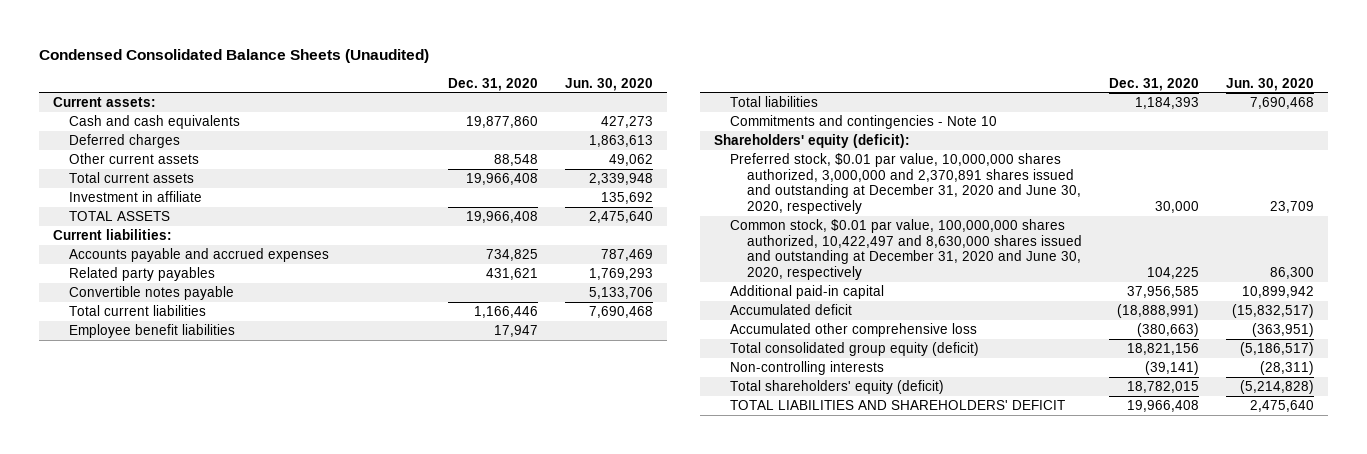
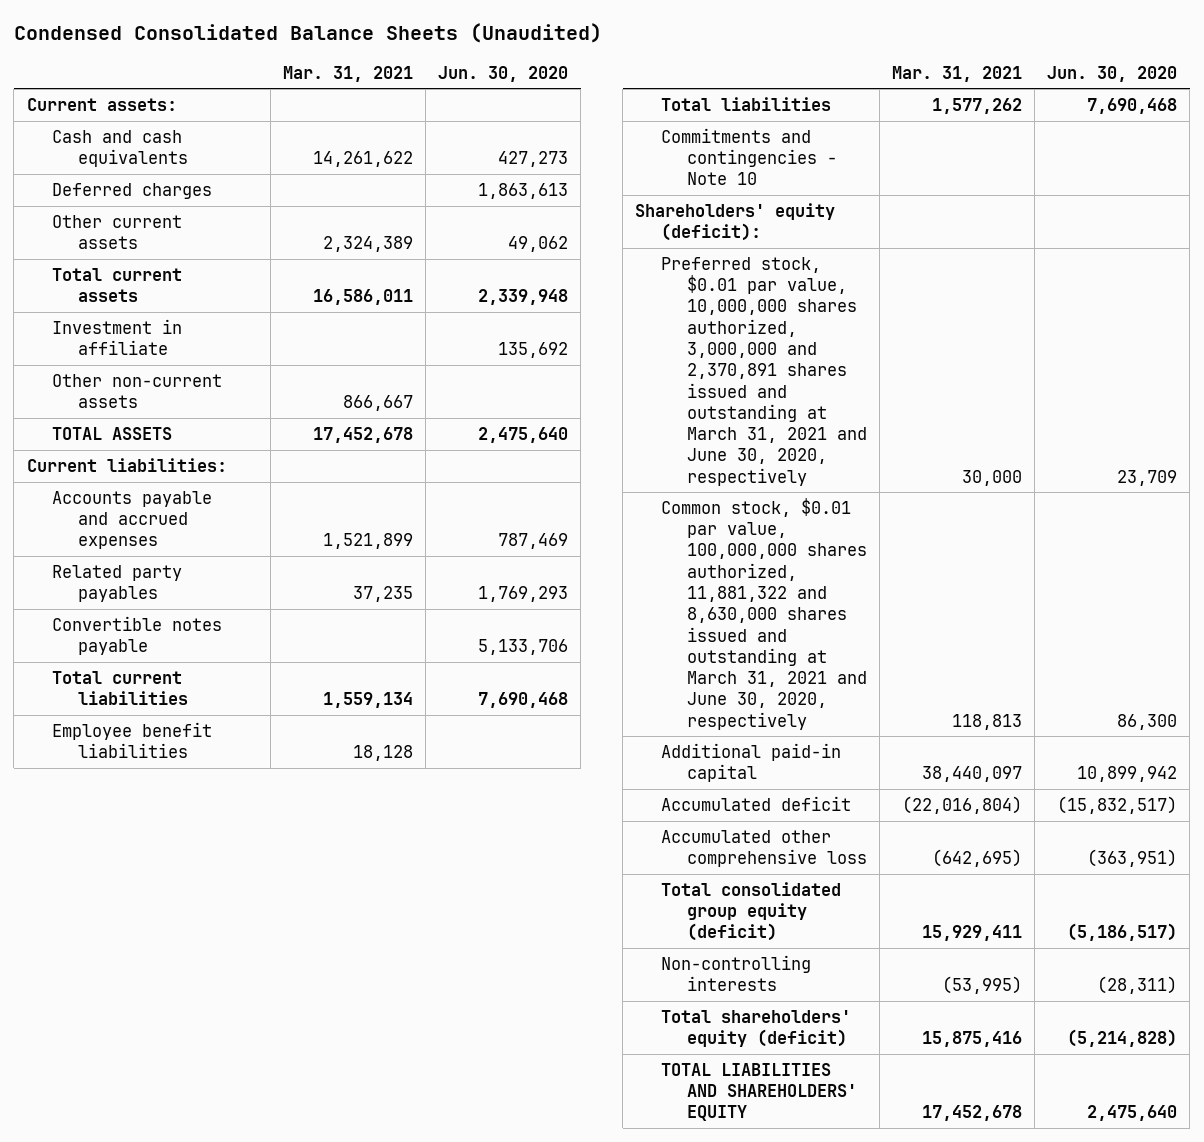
- | Dec. 31, 2020 | Jun. 30, 2020
+ | Mar. 31, 2021 | Jun. 30, 2020
+ Other non-current assets | 866,667 |
- Preferred stock, $0.01 par value, 10,000,000 shares authorized, 3,000,000 and 2,370,891 shares issued and outstanding at December 31, 2020 and June 30, 2020, respectively | 30,000 | 23,709
- Common stock, $0.01 par value, 100,000,000 shares authorized, 10,422,497 and 8,630,000 shares issued and outstanding at December 31, 2020 and June 30, 2020, respectively | 104,225 | 86,300
+ Preferred stock, $0.01 par value, 10,000,000 shares authorized, 3,000,000 and 2,370,891 shares issued and outstanding at March 31, 2021 and June 30, 2020, respectively | 30,000 | 23,709
+ Common stock, $0.01 par value, 100,000,000 shares authorized, 11,881,322 and 8,630,000 shares issued and outstanding at March 31, 2021 and June 30, 2020, respectively | 118,813 | 86,300
- TOTAL LIABILITIES AND SHAREHOLDERS' DEFICIT | 19,966,408 | 2,475,640
+ TOTAL LIABILITIES AND SHAREHOLDERS' EQUITY | 17,452,678 | 2,475,640

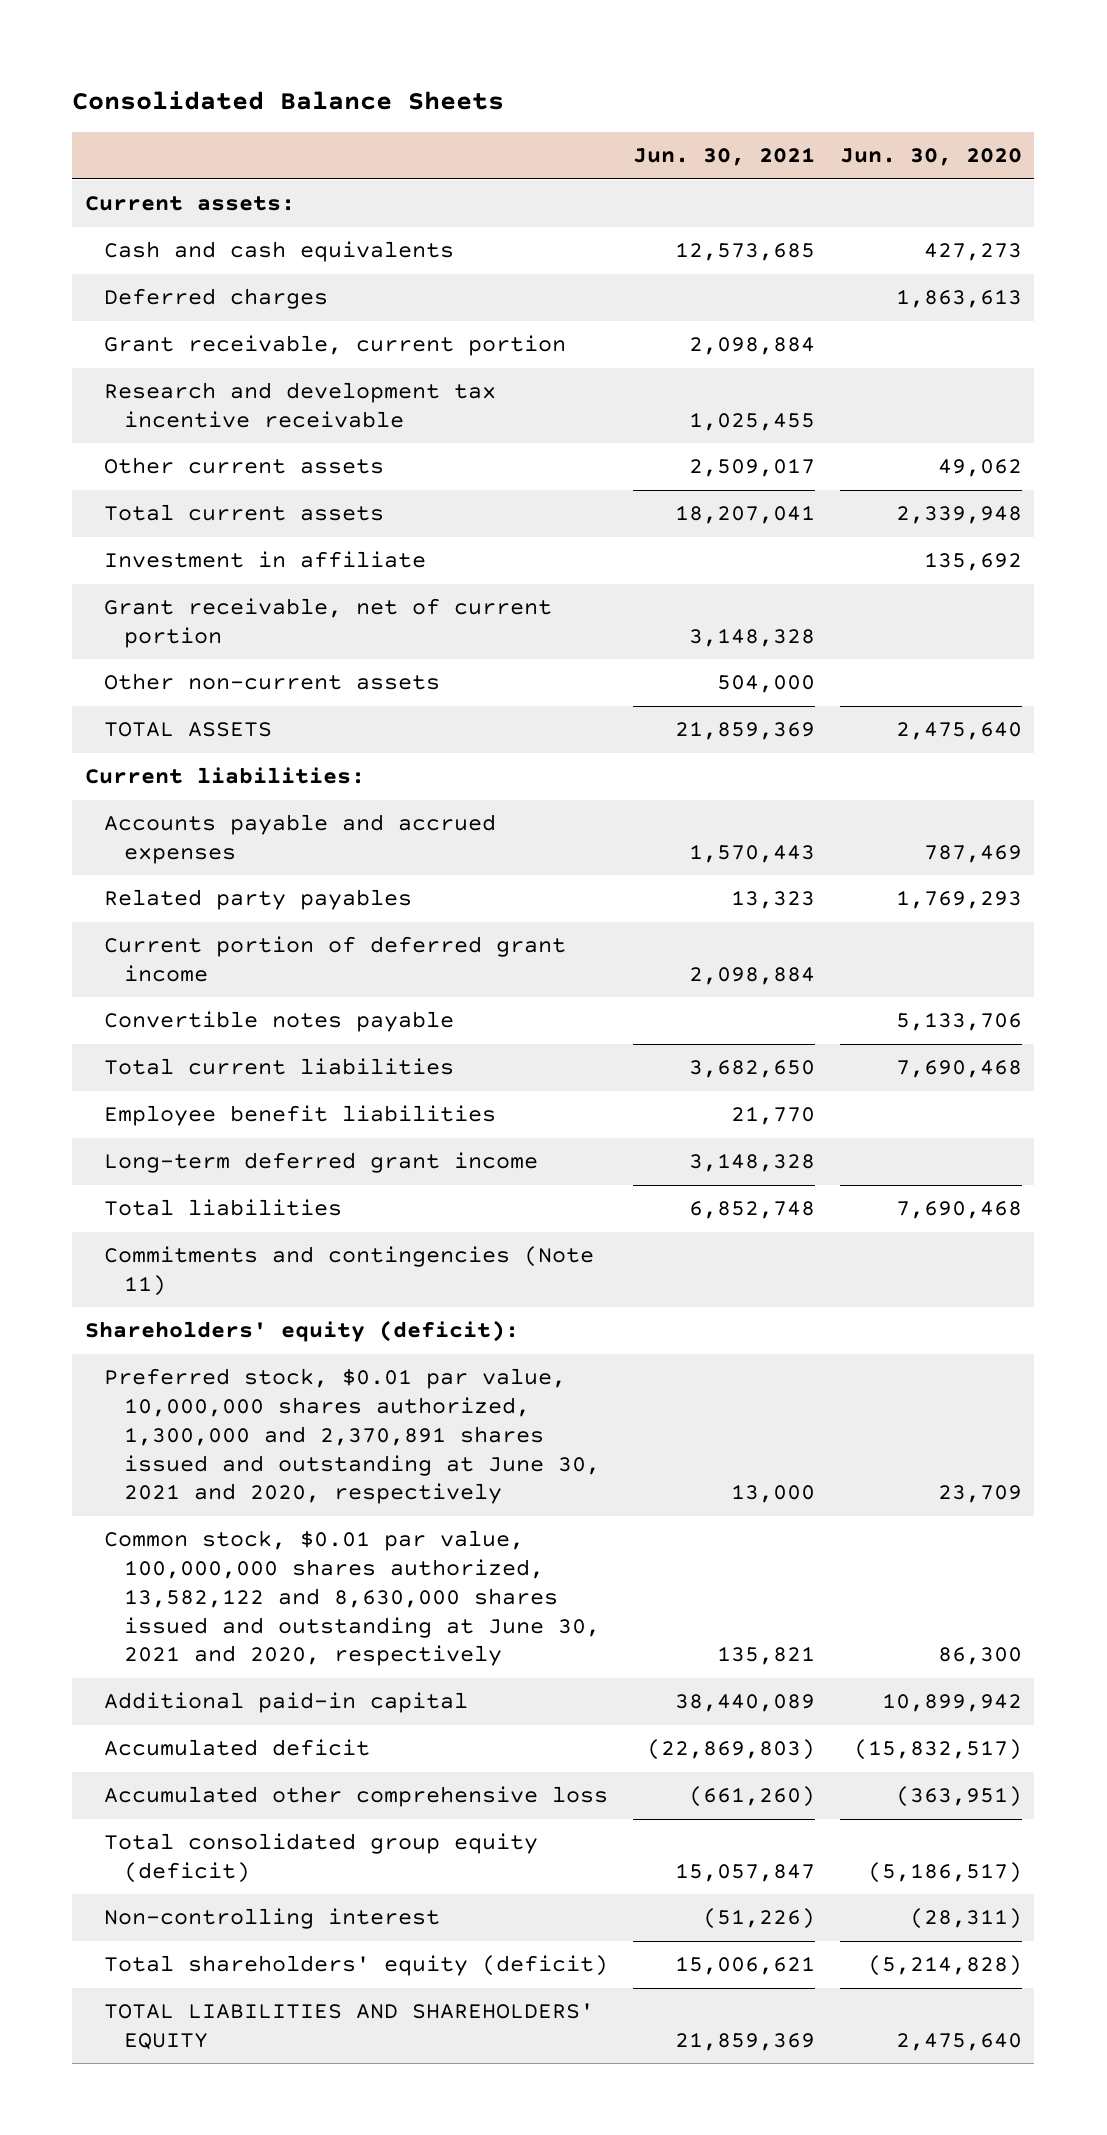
- Condensed Consolidated Balance Sheets (Unaudited)
+ Consolidated Balance Sheets
- | Mar. 31, 2021 | Jun. 30, 2020
+ | Jun. 30, 2021 | Jun. 30, 2020
+ Grant receivable, current portion | 2,098,884 |
+ Research and development tax incentive receivable | 1,025,455 |
+ Grant receivable, net of current portion | 3,148,328 |
+ Current portion of deferred grant income | 2,098,884 |
+ Long-term deferred grant income | 3,148,328 |
- Commitments and contingencies - Note 10
+ Commitments and contingencies (Note 11)
- Preferred stock, $0.01 par value, 10,000,000 shares authorized, 3,000,000 and 2,370,891 shares issued and outstanding at March 31, 2021 and June 30, 2020, respectively | 30,000 | 23,709
- Common stock, $0.01 par value, 100,000,000 shares authorized, 11,881,322 and 8,630,000 shares issued and outstanding at March 31, 2021 and June 30, 2020, respectively | 118,813 | 86,300
+ Preferred stock, $0.01 par value, 10,000,000 shares authorized, 1,300,000 and 2,370,891 shares issued and outstanding at June 30, 2021 and 2020, respectively | 13,000 | 23,709
+ Common stock, $0.01 par value, 100,000,000 shares authorized, 13,582,122 and 8,630,000 shares issued and outstanding at June 30, 2021 and 2020, respectively | 135,821 | 86,300
- Non-controlling interests | (53,995) | (28,311)
+ Non-controlling interest | (51,226) | (28,311)

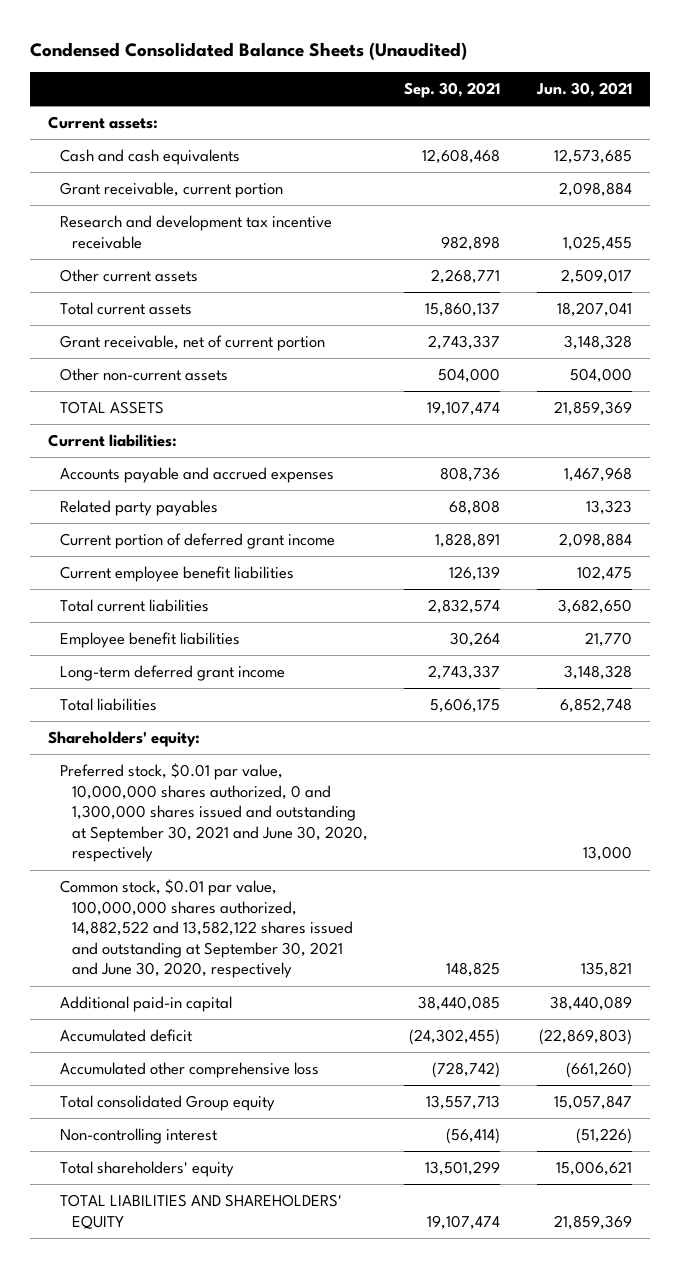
- Consolidated Balance Sheets
+ Condensed Consolidated Balance Sheets (Unaudited)
- | Jun. 30, 2021 | Jun. 30, 2020
+ | Sep. 30, 2021 | Jun. 30, 2021
- Deferred charges | | 1,863,613
- Investment in affiliate | | 135,692
- Accounts payable and accrued expenses | 1,570,443 | 787,469
+ Accounts payable and accrued expenses | 808,736 | 1,467,968
- Convertible notes payable | | 5,133,706
+ Current employee benefit liabilities | 126,139 | 102,475
- Commitments and contingencies (Note 11)
- Shareholders' equity (deficit):
- Preferred stock, $0.01 par value, 10,000,000 shares authorized, 1,300,000 and 2,370,891 shares issued and outstanding at June 30, 2021 and 2020, respectively | 13,000 | 23,709
- Common stock, $0.01 par value, 100,000,000 shares authorized, 13,582,122 and 8,630,000 shares issued and outstanding at June 30, 2021 and 2020, respectively | 135,821 | 86,300
+ Shareholders' equity:
+ Preferred stock, $0.01 par value, 10,000,000 shares authorized, 0 and 1,300,000 shares issued and outstanding at September 30, 2021 and June 30, 2020, respectively | | 13,000
+ Common stock, $0.01 par value, 100,000,000 shares authorized, 14,882,522 and 13,582,122 shares issued and outstanding at September 30, 2021 and June 30, 2020, respectively | 148,825 | 135,821
- Total consolidated group equity (deficit) | 15,057,847 | (5,186,517)
+ Total consolidated Group equity | 13,557,713 | 15,057,847
- Total shareholders' equity (deficit) | 15,006,621 | (5,214,828)
+ Total shareholders' equity | 13,501,299 | 15,006,621

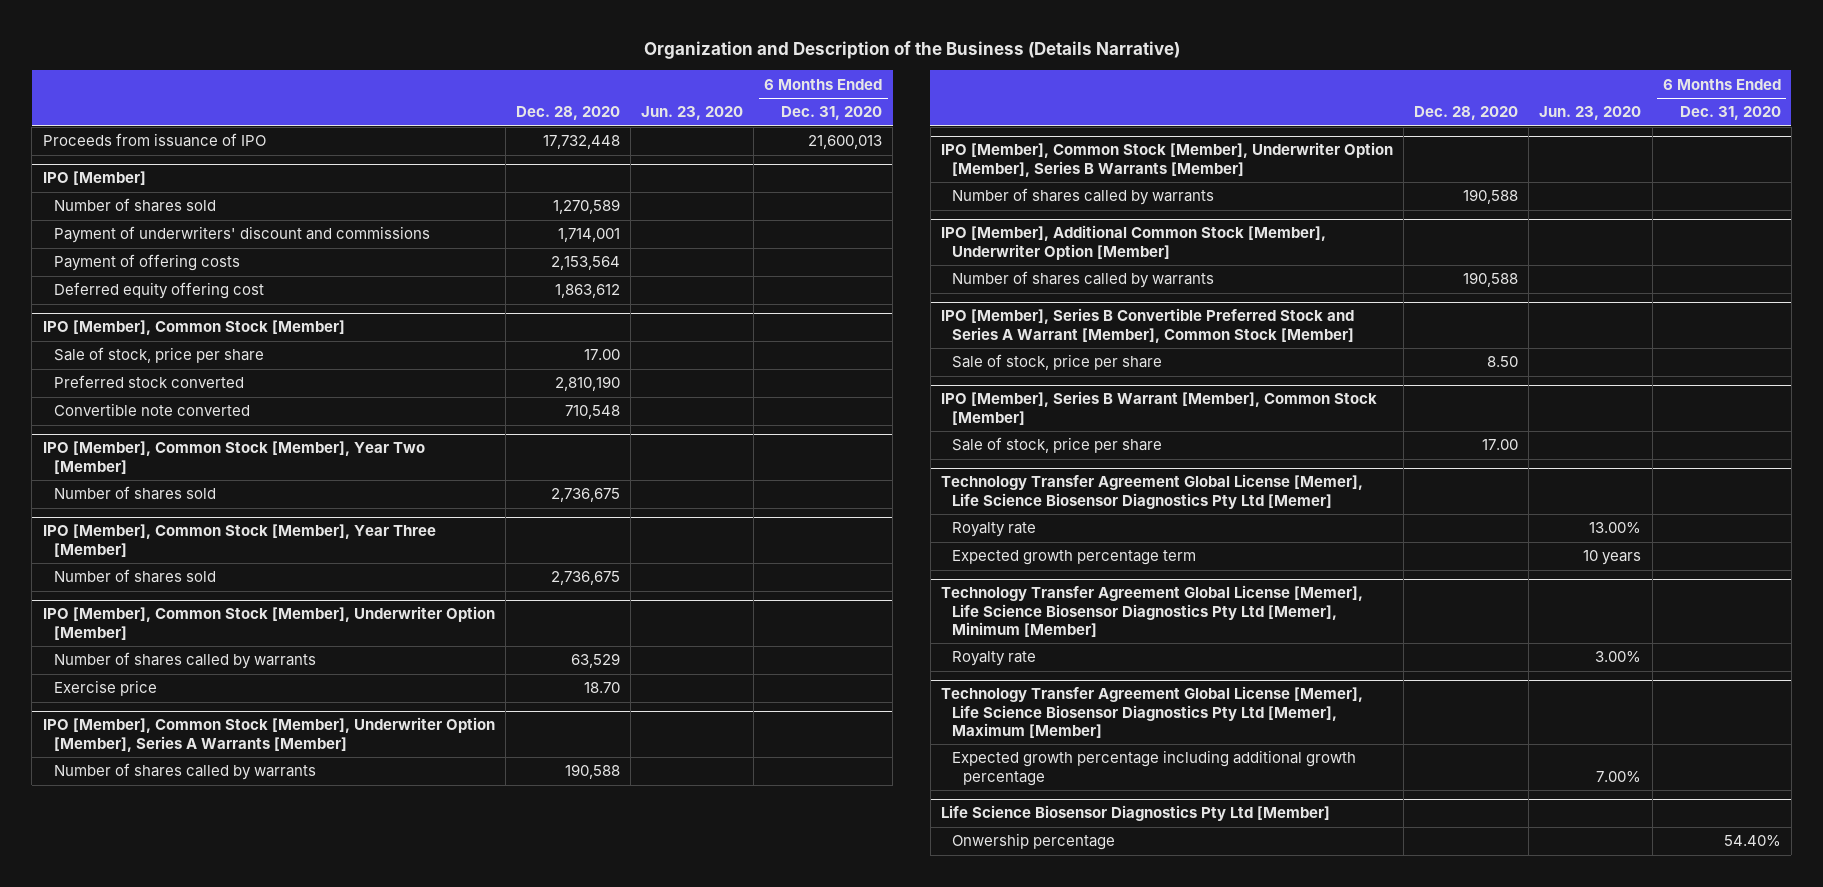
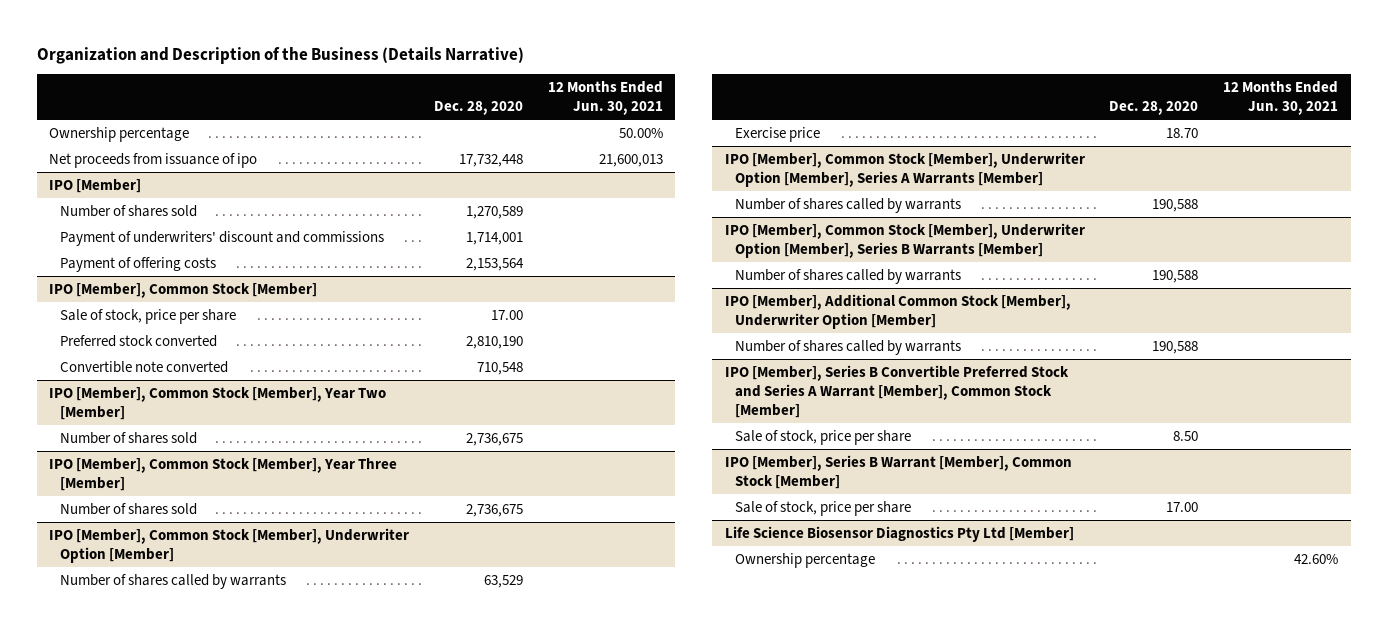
- | Dec. 28, 2020 | Jun. 23, 2020 | 6 Months Ended Dec. 31, 2020
+ | Dec. 28, 2020 | 12 Months Ended Jun. 30, 2021
- Proceeds from issuance of IPO | 17,732,448 | | 21,600,013
+ Ownership percentage | | 50.00%
+ Net proceeds from issuance of ipo | 17,732,448 | 21,600,013
@ IPO [Member]
- Deferred equity offering cost | 1,863,612 | |
- Technology Transfer Agreement Global License [Memer], Life Science Biosensor Diagnostics Pty Ltd [Memer]
- Royalty rate | | 13.00% |
- Expected growth percentage term | | 10 years |
- Technology Transfer Agreement Global License [Memer], Life Science Biosensor Diagnostics Pty Ltd [Memer], Minimum [Member]
- Royalty rate | | 3.00% |
- Technology Transfer Agreement Global License [Memer], Life Science Biosensor Diagnostics Pty Ltd [Memer], Maximum [Member]
- Expected growth percentage including additional growth percentage | | 7.00% |
@ Life Science Biosensor Diagnostics Pty Ltd [Member]
- Onwership percentage | | | 54.40%
+ Ownership percentage | | 42.60%

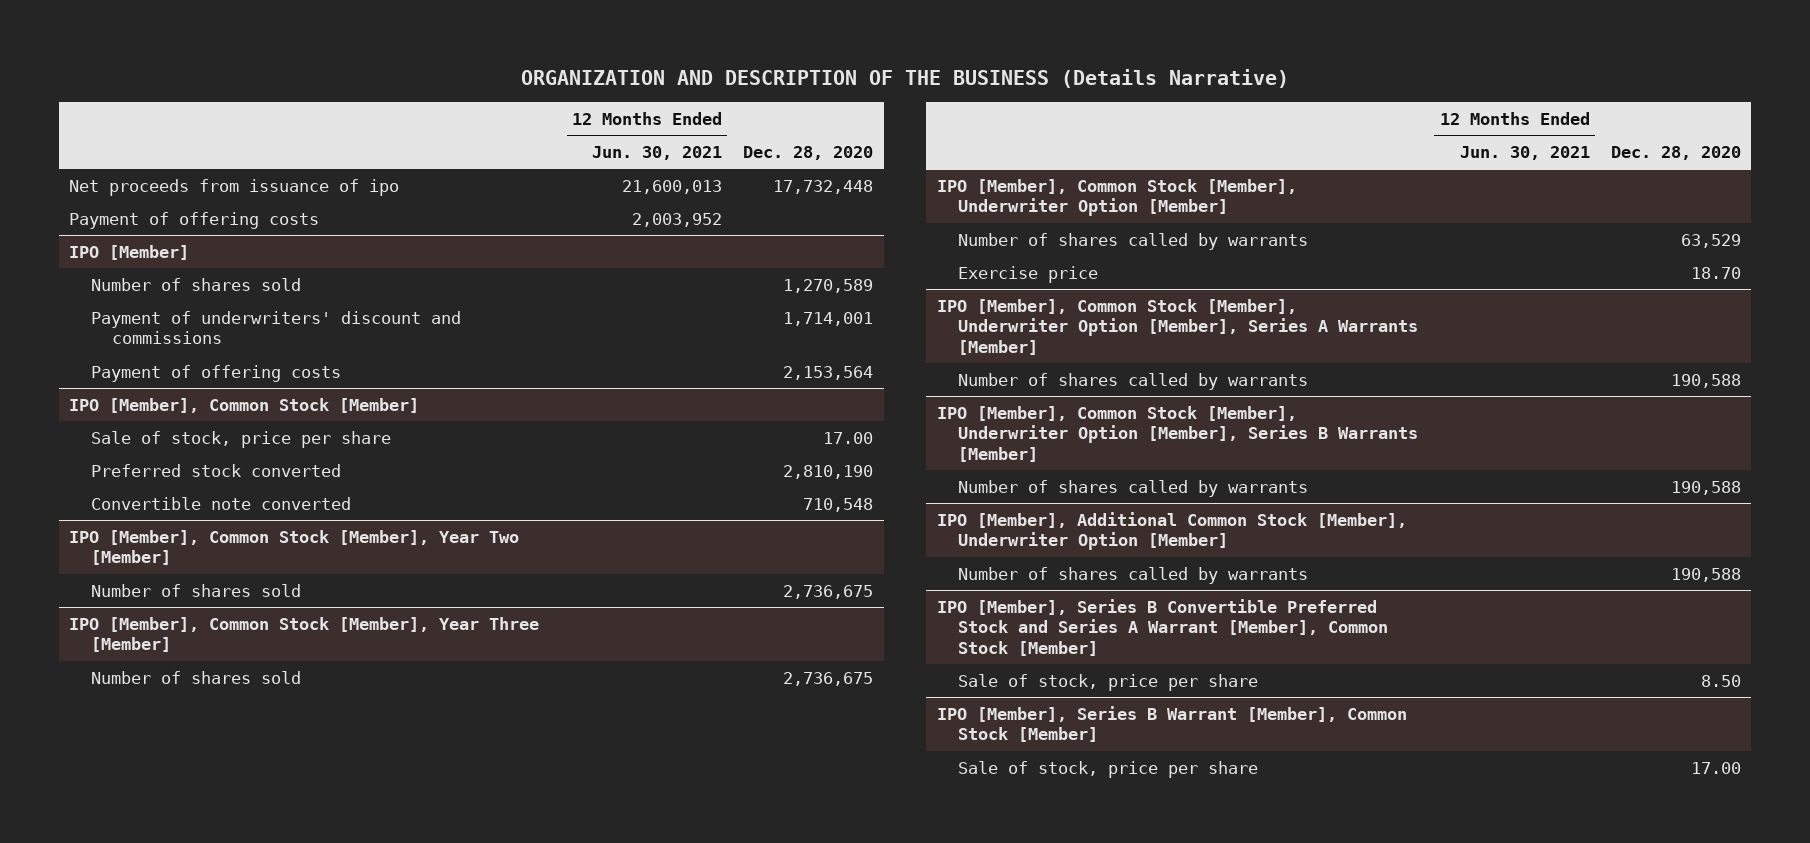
- Organization and Description of the Business (Details Narrative)
+ ORGANIZATION AND DESCRIPTION OF THE BUSINESS (Details Narrative)
- | Dec. 28, 2020 | 12 Months Ended Jun. 30, 2021
+ | 12 Months Ended Jun. 30, 2021 | Dec. 28, 2020
- Ownership percentage | | 50.00%
+ Payment of offering costs | 2,003,952 |
- Life Science Biosensor Diagnostics Pty Ltd [Member]
- Ownership percentage | | 42.60%

